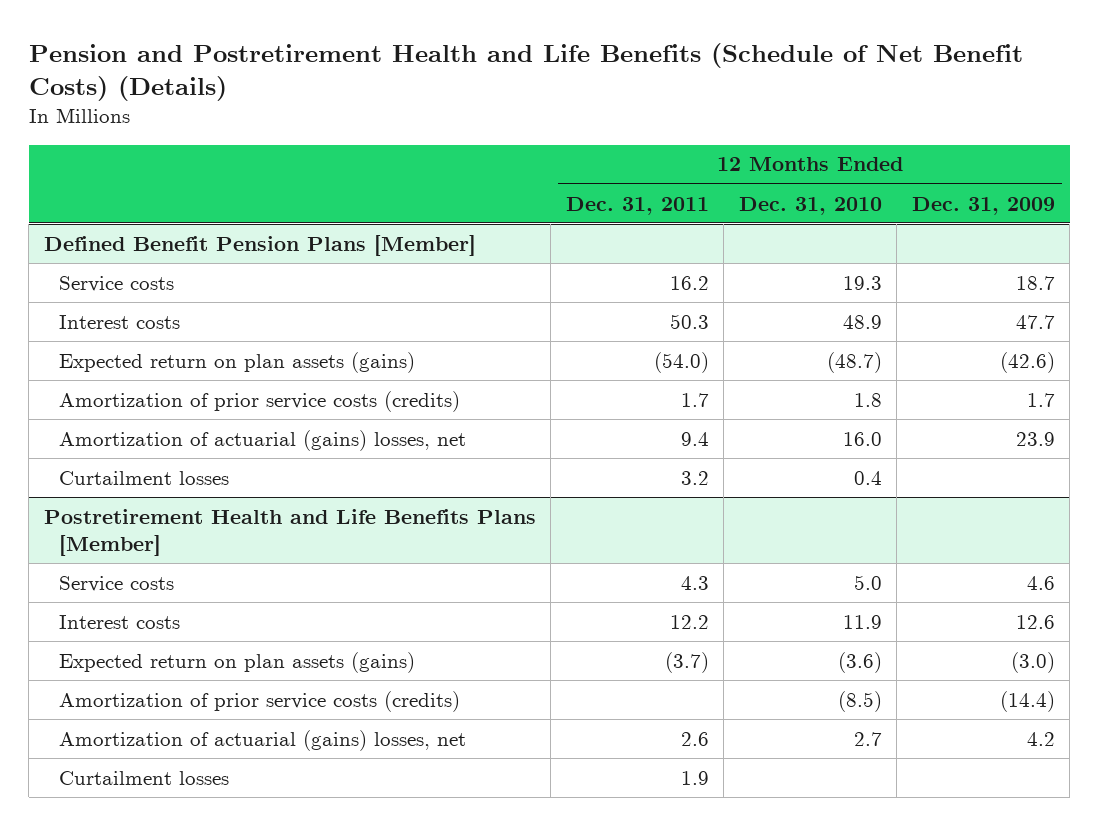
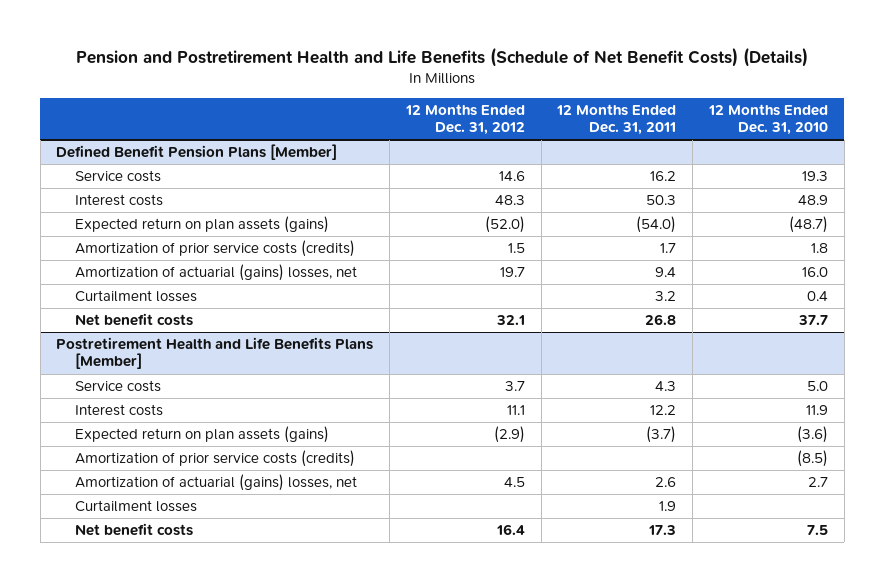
- | 12 Months Ended Dec. 31, 2011 | 12 Months Ended Dec. 31, 2010 | 12 Months Ended Dec. 31, 2009
+ | 12 Months Ended Dec. 31, 2012 | 12 Months Ended Dec. 31, 2011 | 12 Months Ended Dec. 31, 2010
@ Defined Benefit Pension Plans [Member]
+ Net benefit costs | 32.1 | 26.8 | 37.7
@ Postretirement Health and Life Benefits Plans [Member]
+ Net benefit costs | 16.4 | 17.3 | 7.5

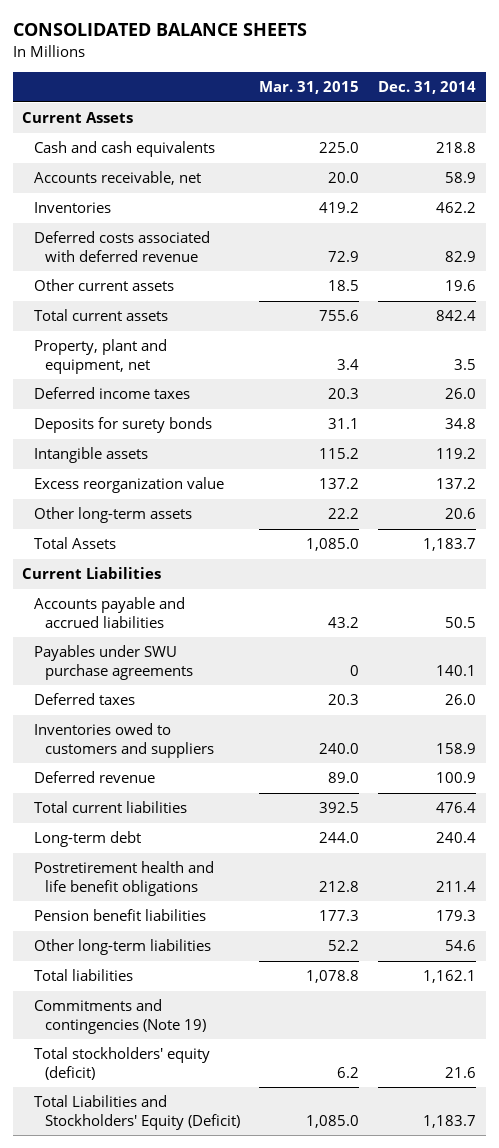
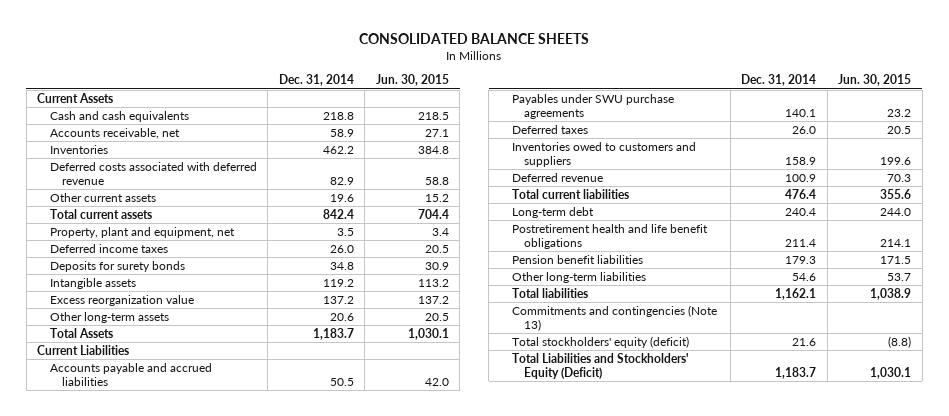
- | Mar. 31, 2015 | Dec. 31, 2014
+ | Dec. 31, 2014 | Jun. 30, 2015
- Commitments and contingencies (Note 19)
+ Commitments and contingencies (Note 13)

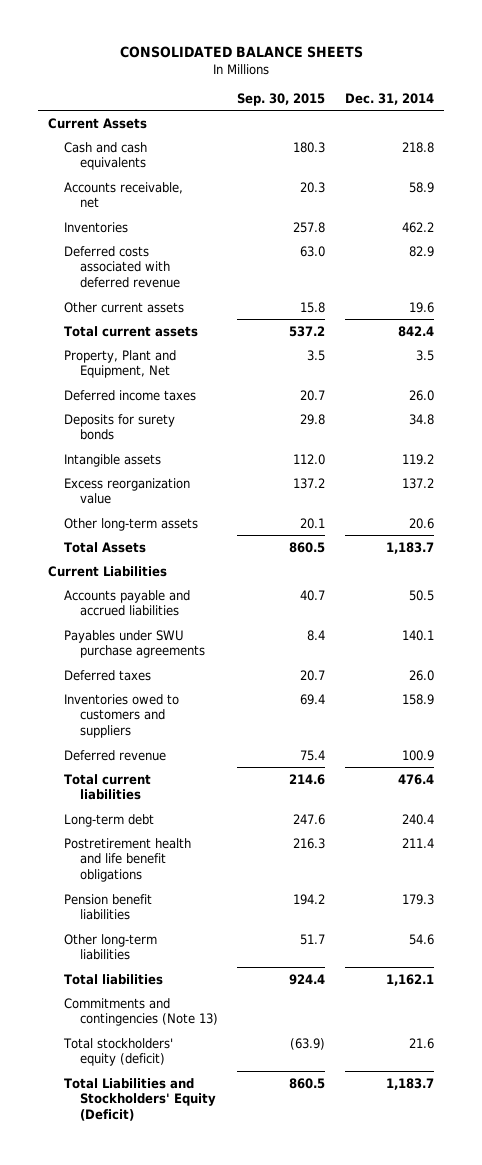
- | Dec. 31, 2014 | Jun. 30, 2015
+ | Sep. 30, 2015 | Dec. 31, 2014
- Property, plant and equipment, net | 3.5 | 3.4
+ Property, Plant and Equipment, Net | 3.5 | 3.5

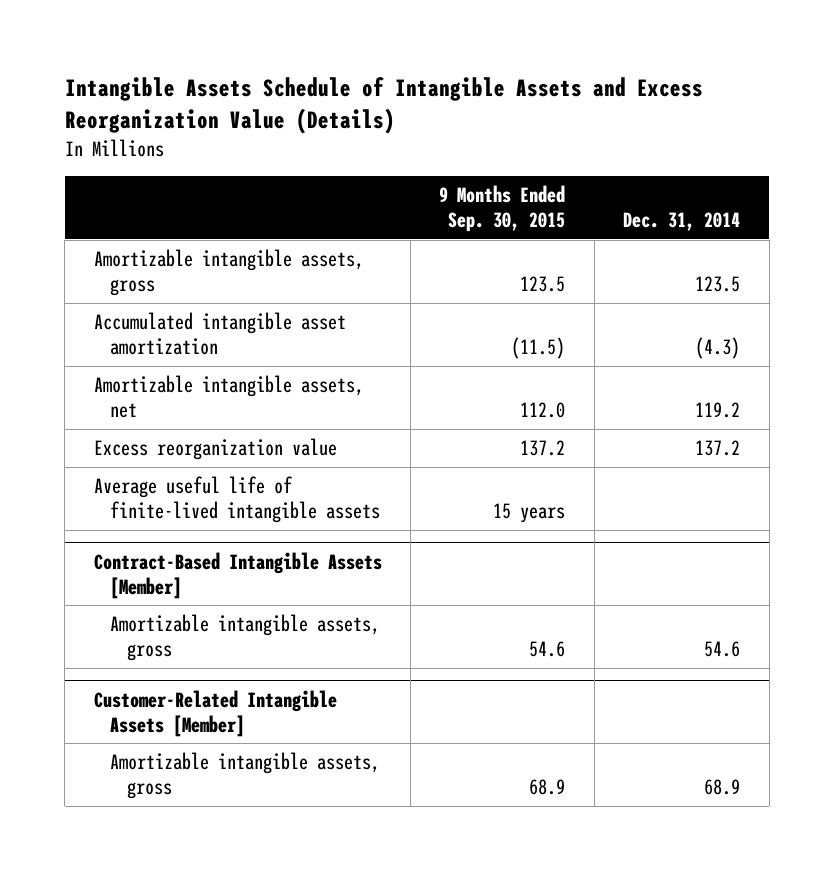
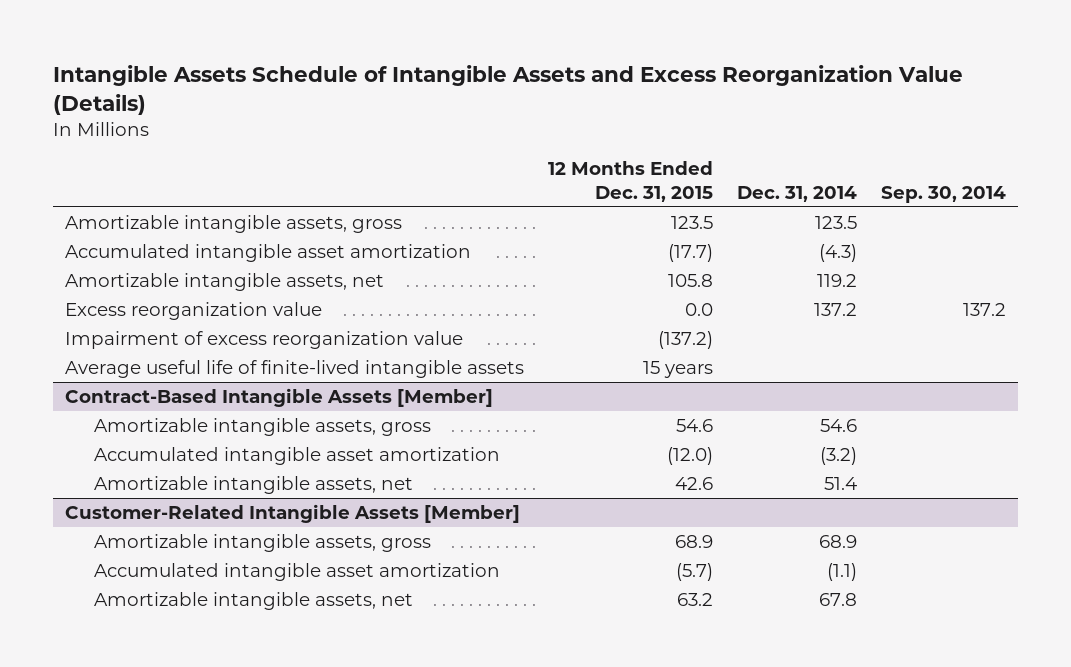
- | 9 Months Ended Sep. 30, 2015 | Dec. 31, 2014
+ | 12 Months Ended Dec. 31, 2015 | Dec. 31, 2014 | Sep. 30, 2014
+ Impairment of excess reorganization value | (137.2) | |
@ Contract-Based Intangible Assets [Member]
+ Accumulated intangible asset amortization | (12.0) | (3.2) |
+ Amortizable intangible assets, net | 42.6 | 51.4 |
@ Customer-Related Intangible Assets [Member]
+ Accumulated intangible asset amortization | (5.7) | (1.1) |
+ Amortizable intangible assets, net | 63.2 | 67.8 |

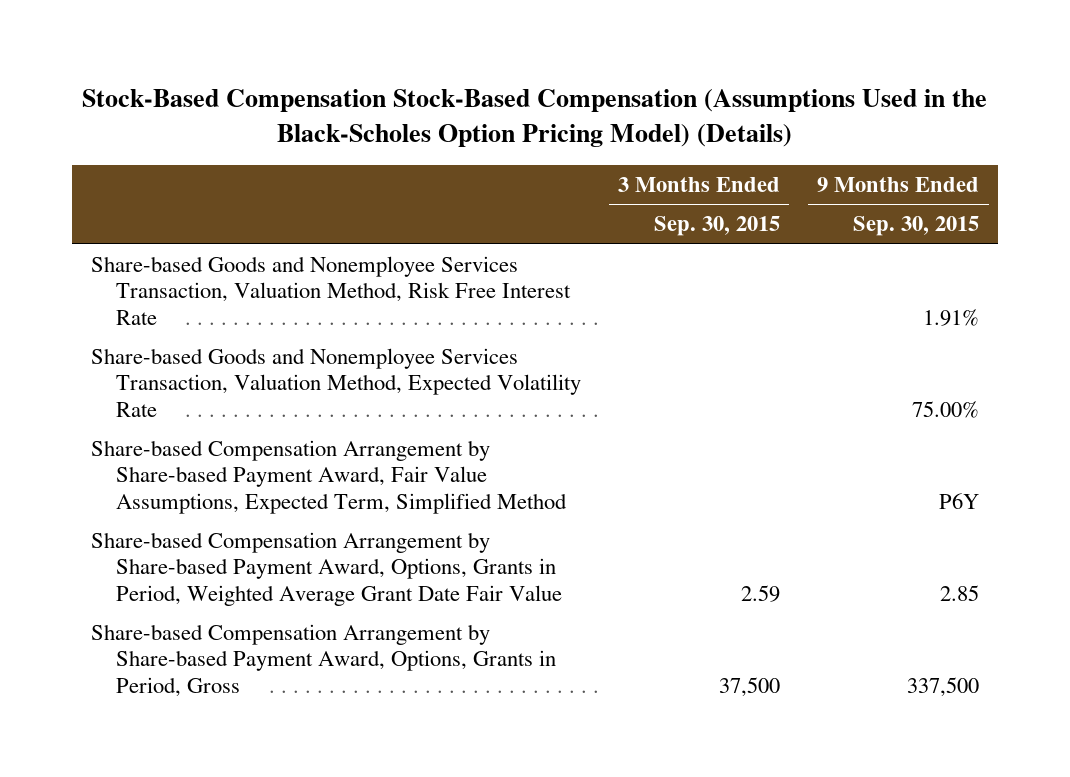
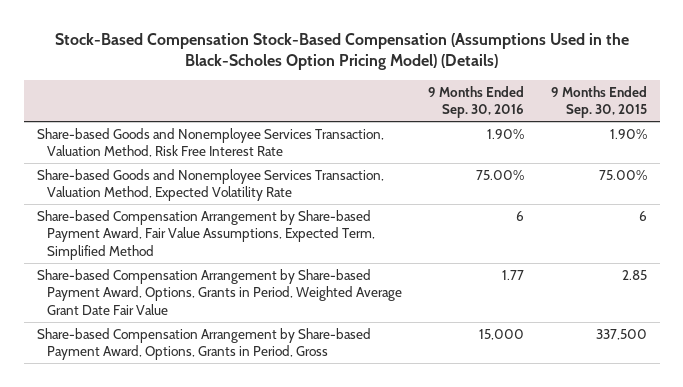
- | 3 Months Ended Sep. 30, 2015 | 9 Months Ended Sep. 30, 2015
+ | 9 Months Ended Sep. 30, 2016 | 9 Months Ended Sep. 30, 2015
- Share-based Goods and Nonemployee Services Transaction, Valuation Method, Risk Free Interest Rate | | 1.91%
+ Share-based Goods and Nonemployee Services Transaction, Valuation Method, Risk Free Interest Rate | 1.90% | 1.90%
- Share-based Compensation Arrangement by Share-based Payment Award, Fair Value Assumptions, Expected Term, Simplified Method | | P6Y
+ Share-based Compensation Arrangement by Share-based Payment Award, Fair Value Assumptions, Expected Term, Simplified Method | 6 | 6

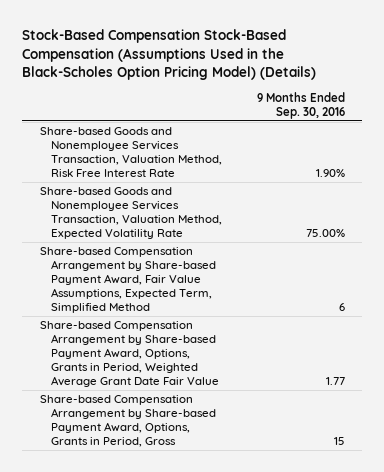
- | 9 Months Ended Sep. 30, 2016 | 9 Months Ended Sep. 30, 2015
+ | 9 Months Ended Sep. 30, 2016
- Share-based Compensation Arrangement by Share-based Payment Award, Options, Grants in Period, Gross | 15,000 | 337,500
+ Share-based Compensation Arrangement by Share-based Payment Award, Options, Grants in Period, Gross | 15

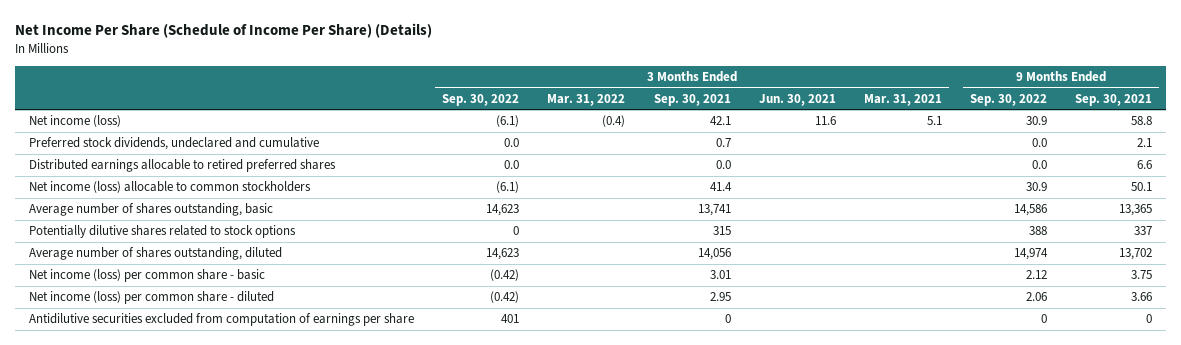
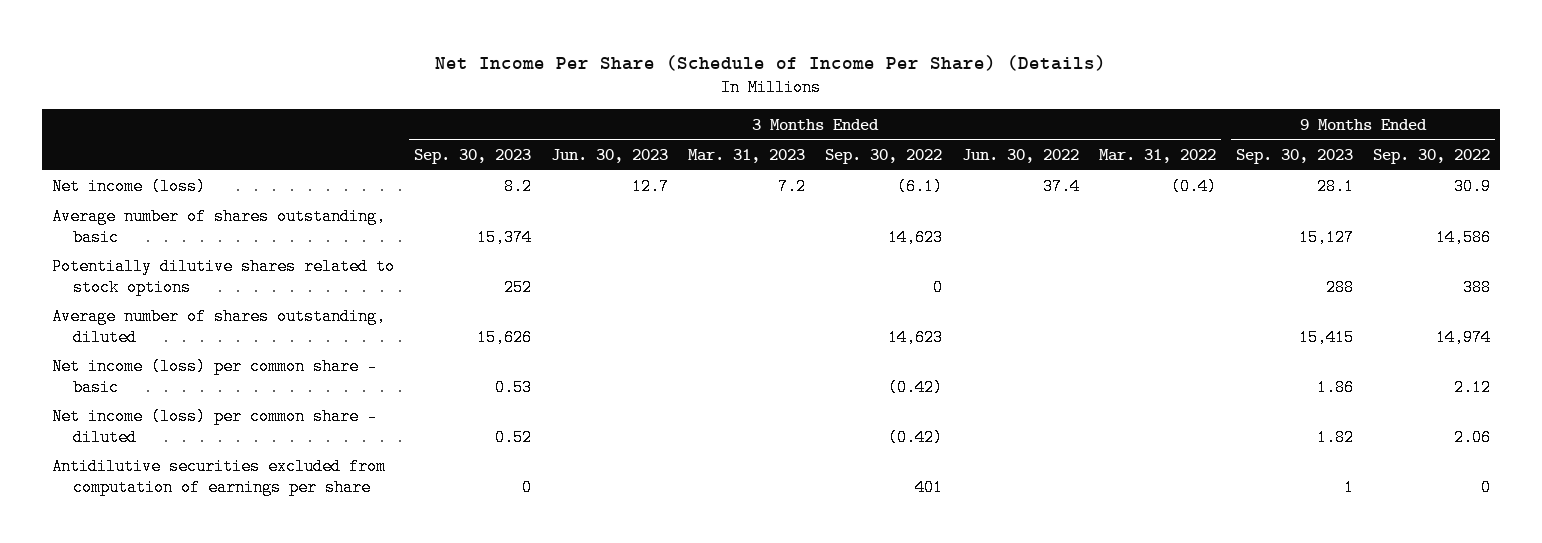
- | 3 Months Ended Sep. 30, 2022 | 3 Months Ended Mar. 31, 2022 | 3 Months Ended Sep. 30, 2021 | 3 Months Ended Jun. 30, 2021 | 3 Months Ended Mar. 31, 2021 | 9 Months Ended Sep. 30, 2022 | 9 Months Ended Sep. 30, 2021
+ | 3 Months Ended Sep. 30, 2023 | 3 Months Ended Jun. 30, 2023 | 3 Months Ended Mar. 31, 2023 | 3 Months Ended Sep. 30, 2022 | 3 Months Ended Jun. 30, 2022 | 3 Months Ended Mar. 31, 2022 | 9 Months Ended Sep. 30, 2023 | 9 Months Ended Sep. 30, 2022
- Preferred stock dividends, undeclared and cumulative | 0.0 | | 0.7 | | | 0.0 | 2.1
- Distributed earnings allocable to retired preferred shares | 0.0 | | 0.0 | | | 0.0 | 6.6
- Net income (loss) allocable to common stockholders | (6.1) | | 41.4 | | | 30.9 | 50.1

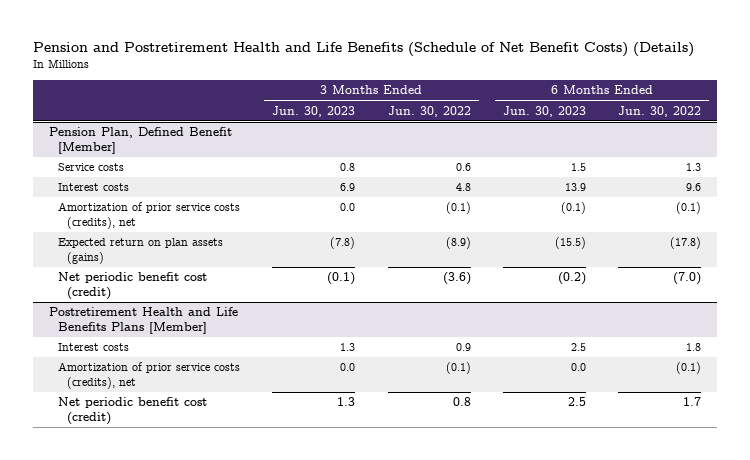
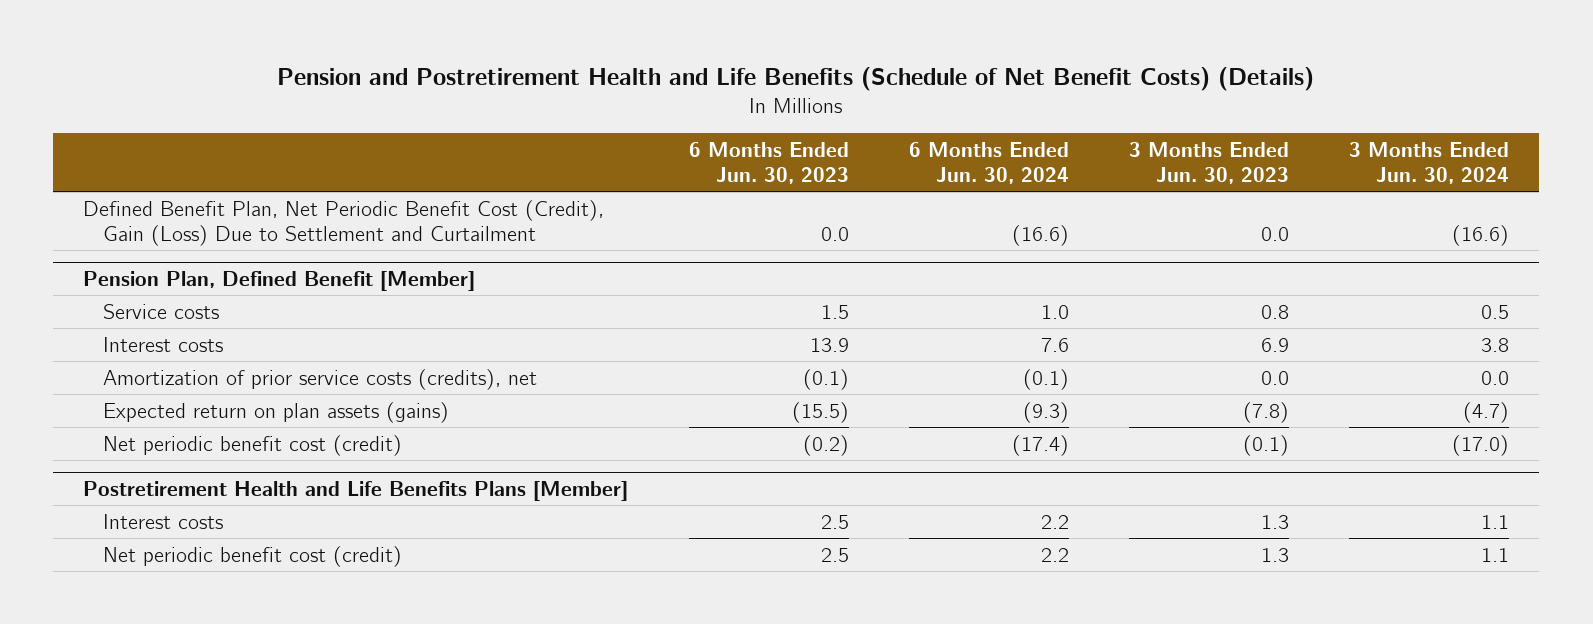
- | 3 Months Ended Jun. 30, 2023 | 3 Months Ended Jun. 30, 2022 | 6 Months Ended Jun. 30, 2023 | 6 Months Ended Jun. 30, 2022
+ | 6 Months Ended Jun. 30, 2023 | 6 Months Ended Jun. 30, 2024 | 3 Months Ended Jun. 30, 2023 | 3 Months Ended Jun. 30, 2024
+ Defined Benefit Plan, Net Periodic Benefit Cost (Credit), Gain (Loss) Due to Settlement and Curtailment | 0.0 | (16.6) | 0.0 | (16.6)
@ Postretirement Health and Life Benefits Plans [Member]
- Amortization of prior service costs (credits), net | 0.0 | (0.1) | 0.0 | (0.1)

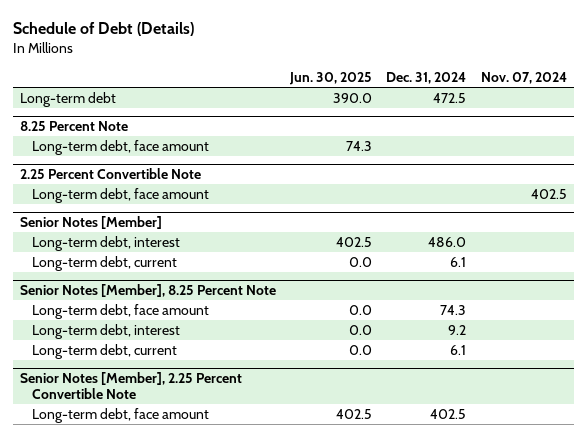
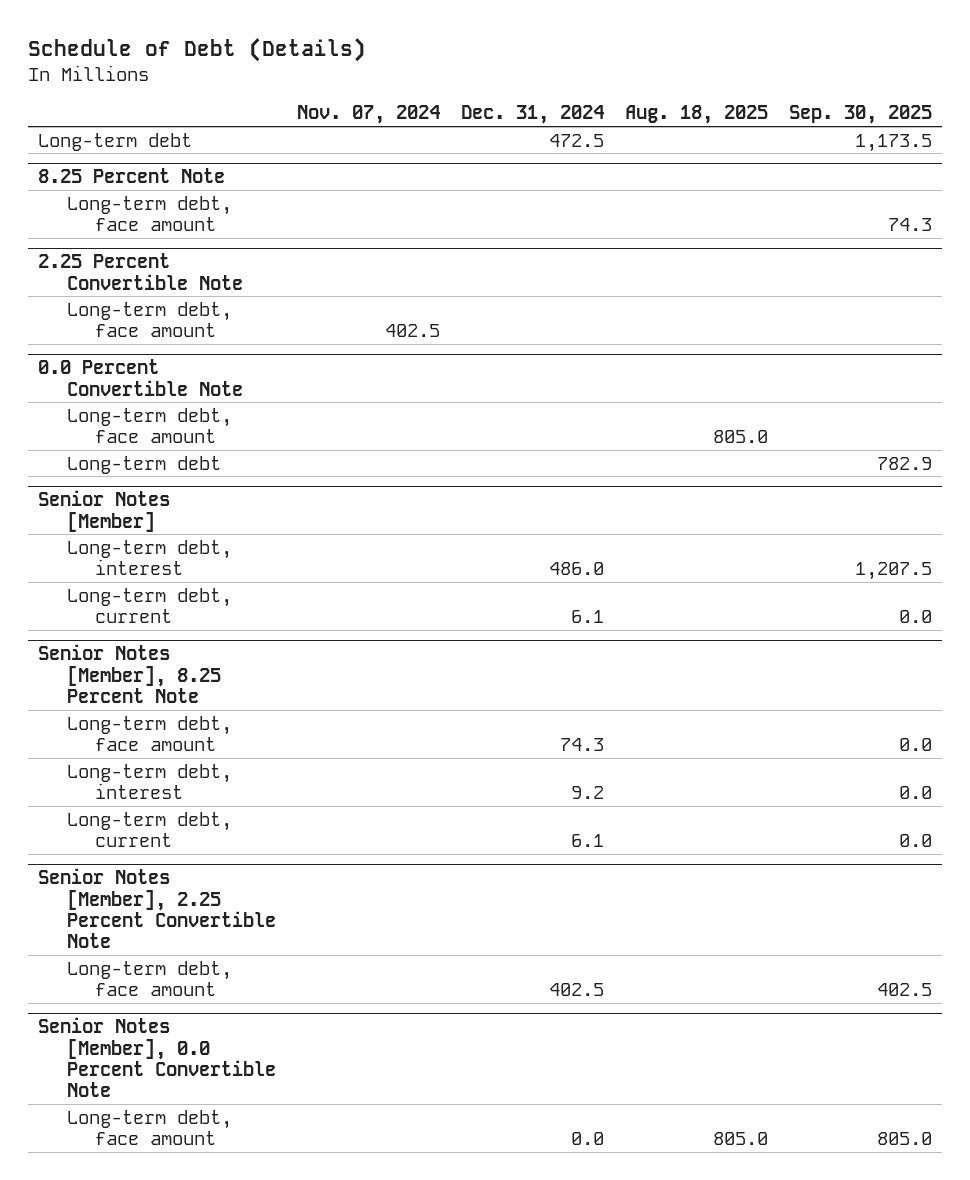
- | Jun. 30, 2025 | Dec. 31, 2024 | Nov. 07, 2024
+ | Nov. 07, 2024 | Dec. 31, 2024 | Aug. 18, 2025 | Sep. 30, 2025
+ 0.0 Percent Convertible Note
+ Long-term debt, face amount | | | 805.0 |
+ Long-term debt | | | | 782.9
+ Senior Notes [Member], 0.0 Percent Convertible Note
+ Long-term debt, face amount | | 0.0 | 805.0 | 805.0

